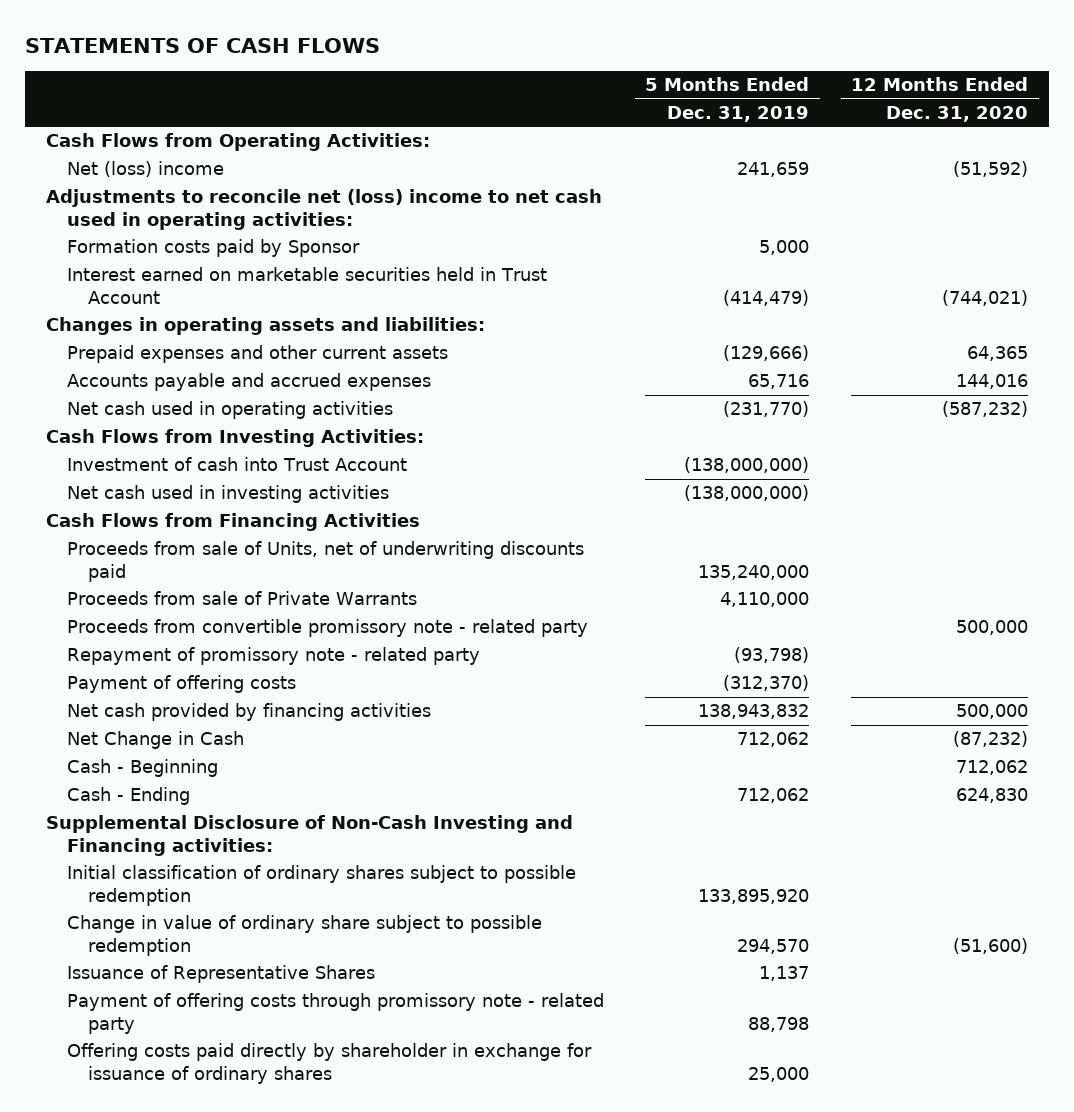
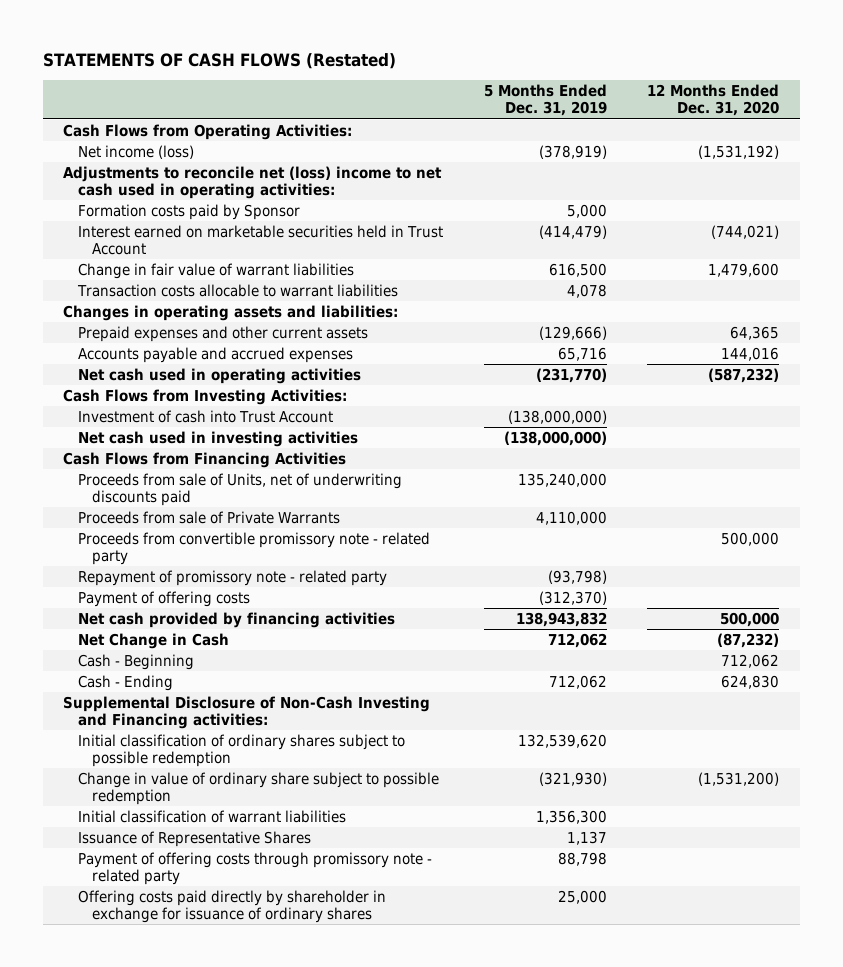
- STATEMENTS OF CASH FLOWS
+ STATEMENTS OF CASH FLOWS (Restated)
- Net (loss) income | 241,659 | (51,592)
+ Net income (loss) | (378,919) | (1,531,192)
+ Change in fair value of warrant liabilities | 616,500 | 1,479,600
+ Transaction costs allocable to warrant liabilities | 4,078 |
- Initial classification of ordinary shares subject to possible redemption | 133,895,920 |
- Change in value of ordinary share subject to possible redemption | 294,570 | (51,600)
+ Initial classification of ordinary shares subject to possible redemption | 132,539,620 |
+ Change in value of ordinary share subject to possible redemption | (321,930) | (1,531,200)
+ Initial classification of warrant liabilities | 1,356,300 |

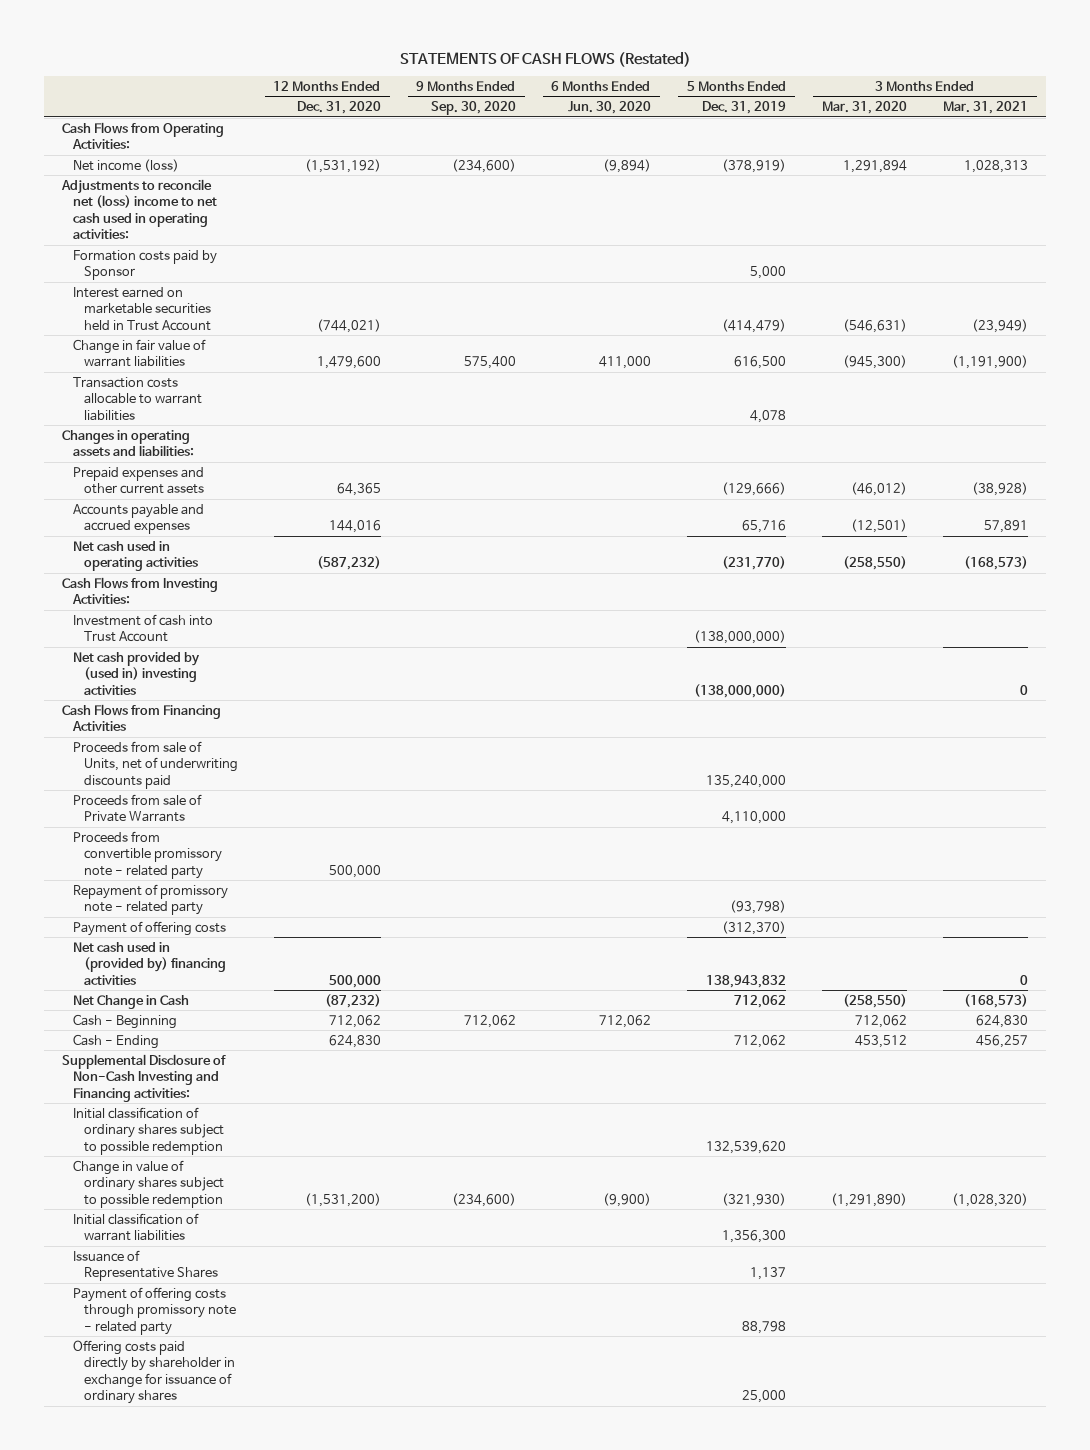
- | 5 Months Ended Dec. 31, 2019 | 12 Months Ended Dec. 31, 2020
+ | 12 Months Ended Dec. 31, 2020 | 9 Months Ended Sep. 30, 2020 | 6 Months Ended Jun. 30, 2020 | 5 Months Ended Dec. 31, 2019 | 3 Months Ended Mar. 31, 2020 | 3 Months Ended Mar. 31, 2021
- Net cash used in investing activities | (138,000,000) |
+ Net cash provided by (used in) investing activities | | | | (138,000,000) | | 0
- Net cash provided by financing activities | 138,943,832 | 500,000
+ Net cash used in (provided by) financing activities | 500,000 | | | 138,943,832 | | 0
- Change in value of ordinary share subject to possible redemption | (321,930) | (1,531,200)
+ Change in value of ordinary shares subject to possible redemption | (1,531,200) | (234,600) | (9,900) | (321,930) | (1,291,890) | (1,028,320)

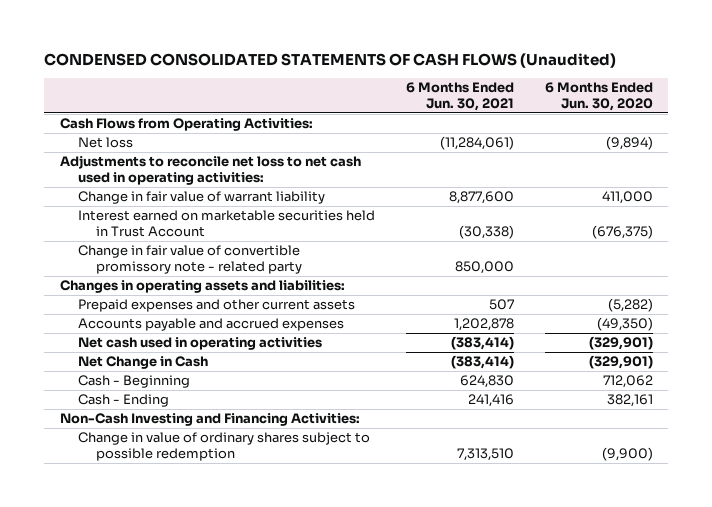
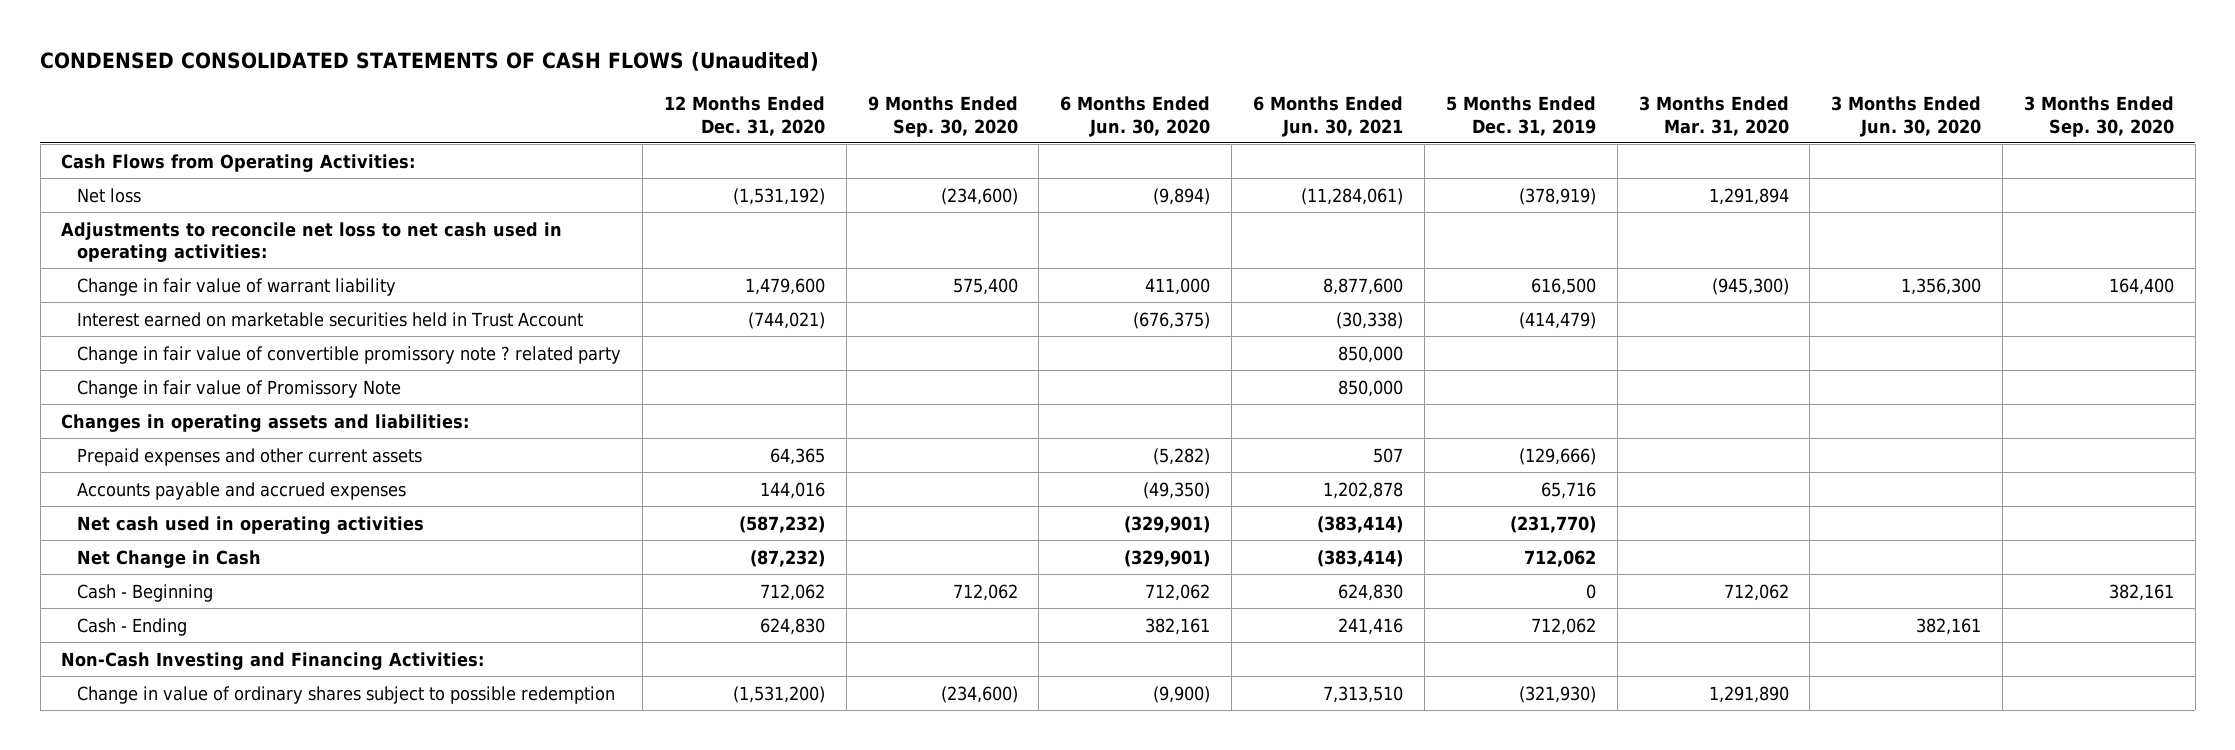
- | 6 Months Ended Jun. 30, 2021 | 6 Months Ended Jun. 30, 2020
+ | 12 Months Ended Dec. 31, 2020 | 9 Months Ended Sep. 30, 2020 | 6 Months Ended Jun. 30, 2020 | 6 Months Ended Jun. 30, 2021 | 5 Months Ended Dec. 31, 2019 | 3 Months Ended Mar. 31, 2020 | 3 Months Ended Jun. 30, 2020 | 3 Months Ended Sep. 30, 2020
- Change in fair value of convertible promissory note - related party | 850,000 |
+ Change in fair value of convertible promissory note ? related party | | | | 850,000 | | | |
+ Change in fair value of Promissory Note | | | | 850,000 | | | |

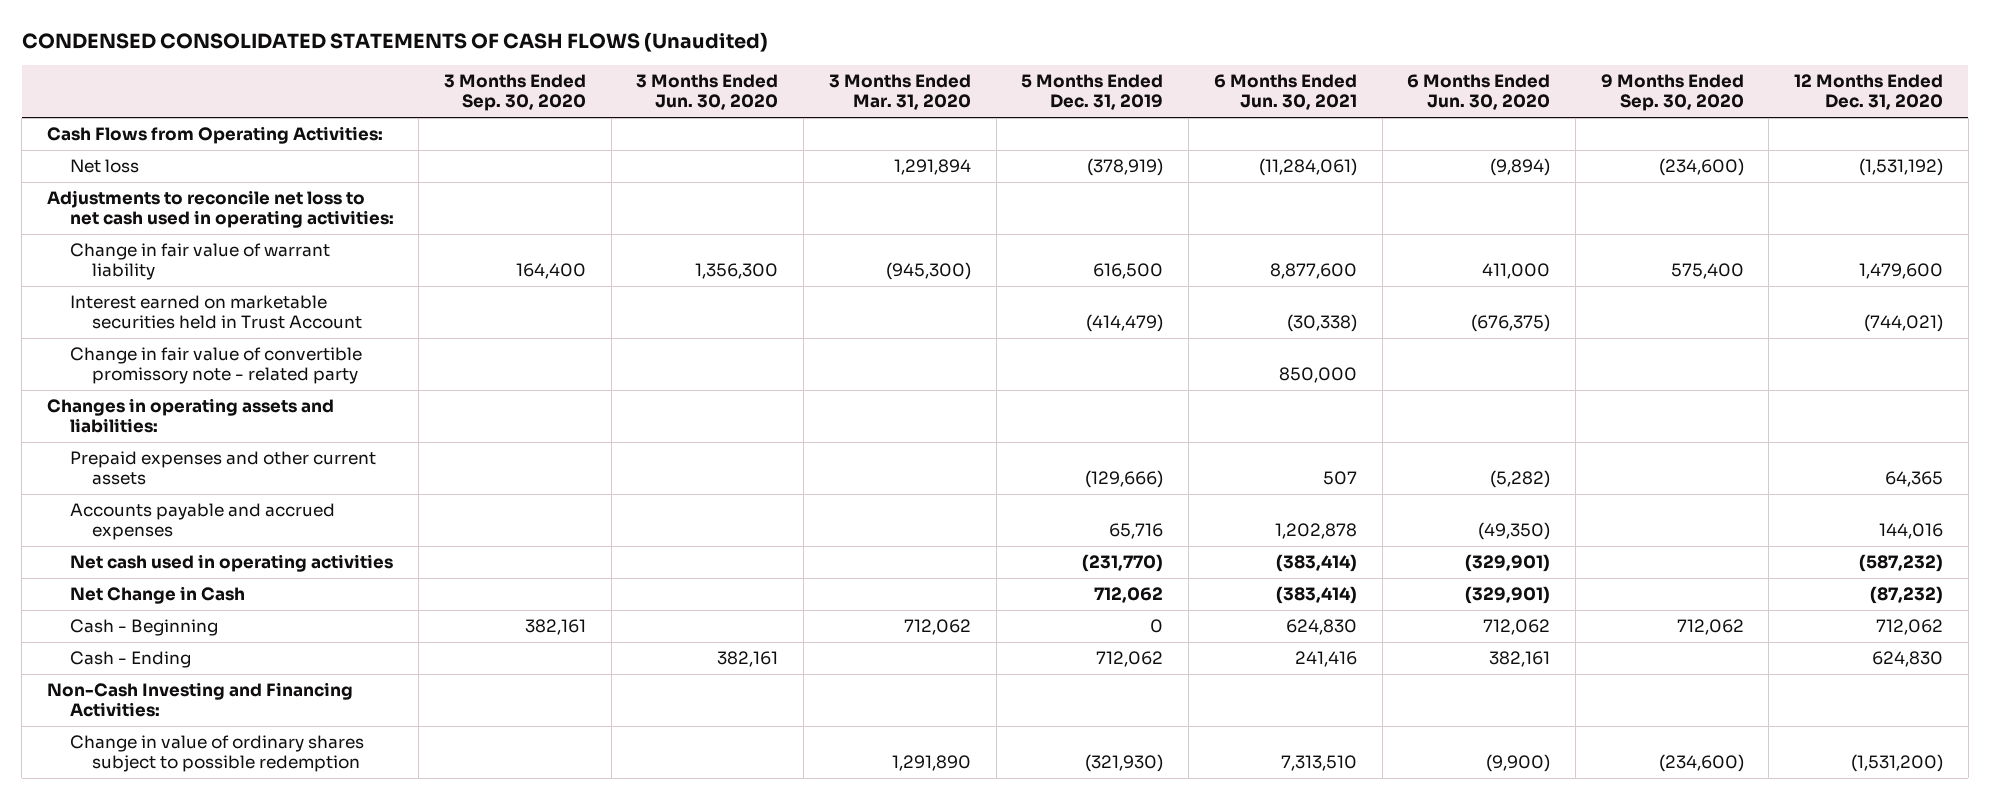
- | 12 Months Ended Dec. 31, 2020 | 9 Months Ended Sep. 30, 2020 | 6 Months Ended Jun. 30, 2020 | 6 Months Ended Jun. 30, 2021 | 5 Months Ended Dec. 31, 2019 | 3 Months Ended Mar. 31, 2020 | 3 Months Ended Jun. 30, 2020 | 3 Months Ended Sep. 30, 2020
+ | 3 Months Ended Sep. 30, 2020 | 3 Months Ended Jun. 30, 2020 | 3 Months Ended Mar. 31, 2020 | 5 Months Ended Dec. 31, 2019 | 6 Months Ended Jun. 30, 2021 | 6 Months Ended Jun. 30, 2020 | 9 Months Ended Sep. 30, 2020 | 12 Months Ended Dec. 31, 2020
- Change in fair value of convertible promissory note ? related party | | | | 850,000 | | | |
- Change in fair value of Promissory Note | | | | 850,000 | | | |
+ Change in fair value of convertible promissory note - related party | | | | | 850,000 | | |

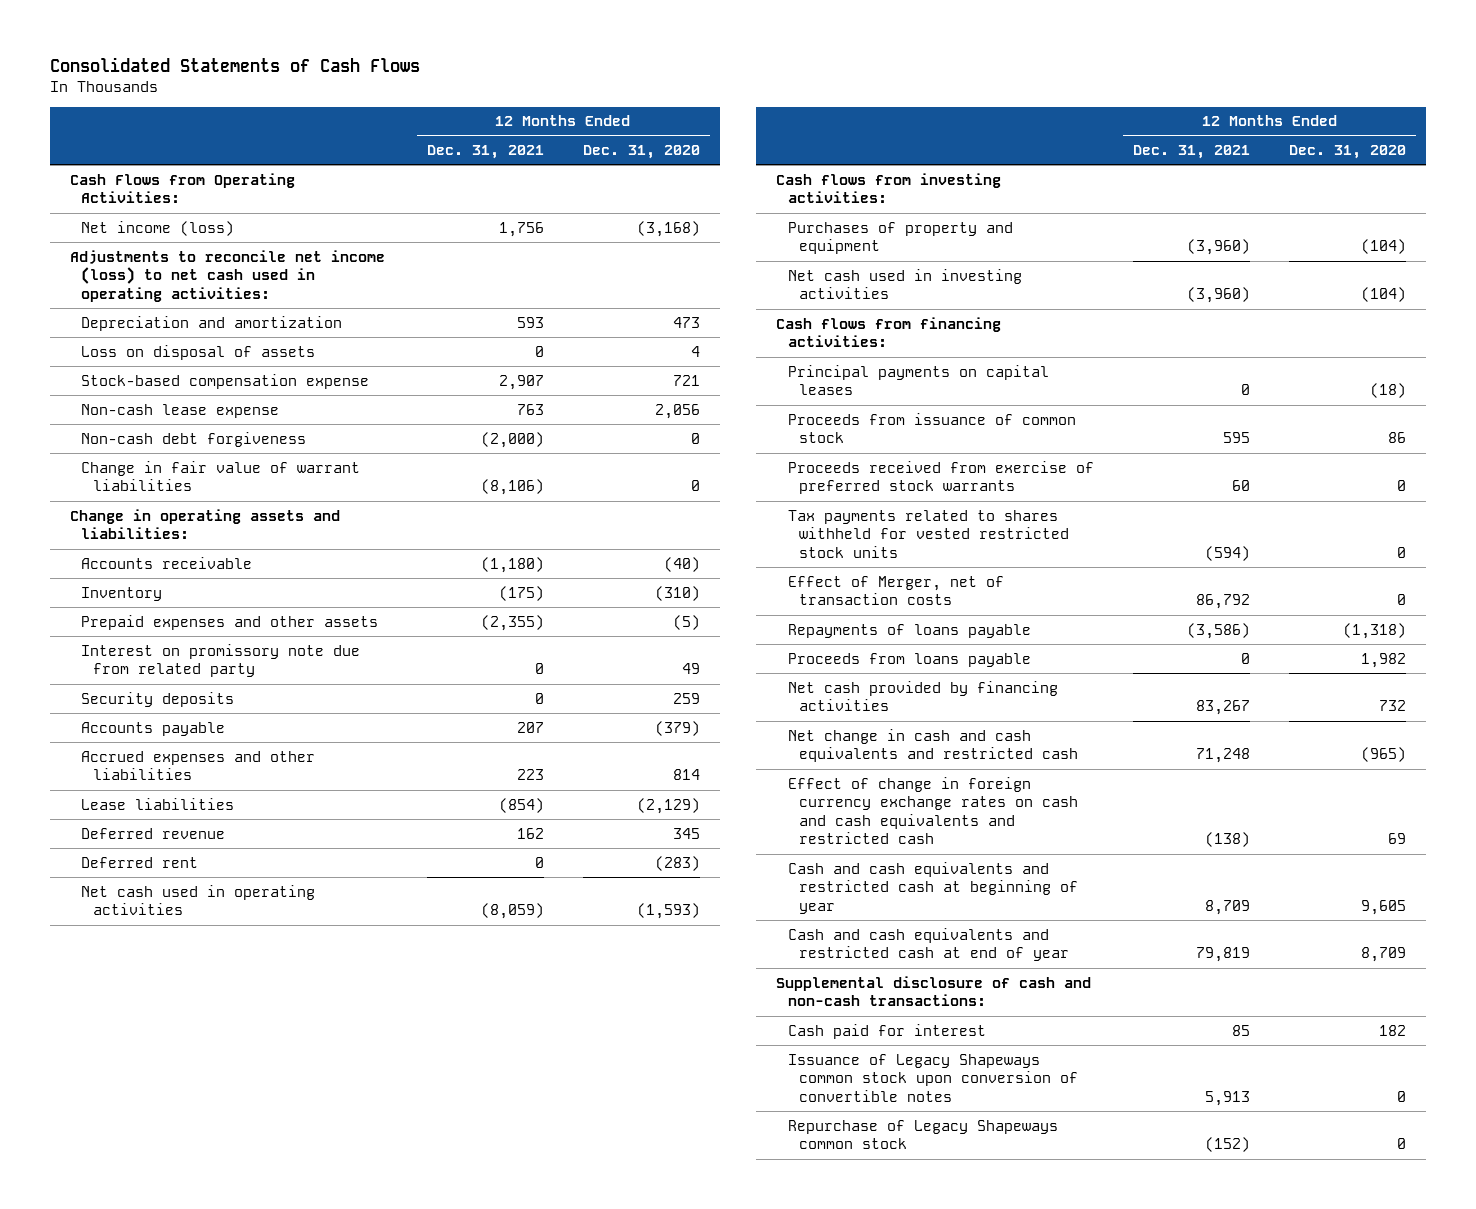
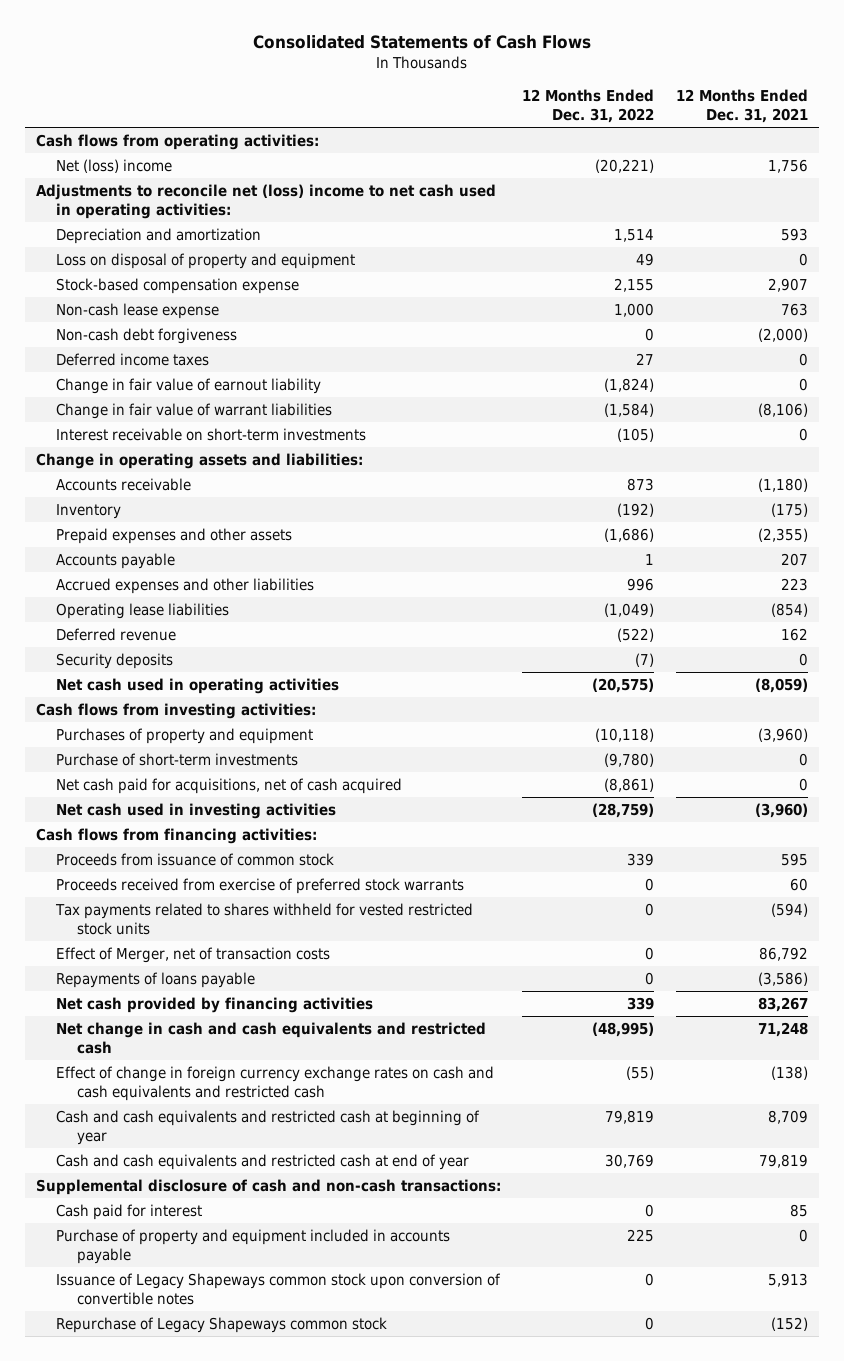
- | 12 Months Ended Dec. 31, 2021 | 12 Months Ended Dec. 31, 2020
+ | 12 Months Ended Dec. 31, 2022 | 12 Months Ended Dec. 31, 2021
- Cash Flows from Operating Activities:
- Net income (loss) | 1,756 | (3,168)
- Adjustments to reconcile net income (loss) to net cash used in operating activities:
+ Cash flows from operating activities:
+ Net (loss) income | (20,221) | 1,756
+ Adjustments to reconcile net (loss) income to net cash used in operating activities:
- Loss on disposal of assets | 0 | 4
+ Loss on disposal of property and equipment | 49 | 0
+ Deferred income taxes | 27 | 0
+ Change in fair value of earnout liability | (1,824) | 0
+ Interest receivable on short-term investments | (105) | 0
- Interest on promissory note due from related party | 0 | 49
- Lease liabilities | (854) | (2,129)
+ Operating lease liabilities | (1,049) | (854)
- Deferred rent | 0 | (283)
moved down: Security deposits | (7) | 0
+ Purchase of short-term investments | (9,780) | 0
+ Net cash paid for acquisitions, net of cash acquired | (8,861) | 0
- Principal payments on capital leases | 0 | (18)
- Proceeds from loans payable | 0 | 1,982
+ Purchase of property and equipment included in accounts payable | 225 | 0

